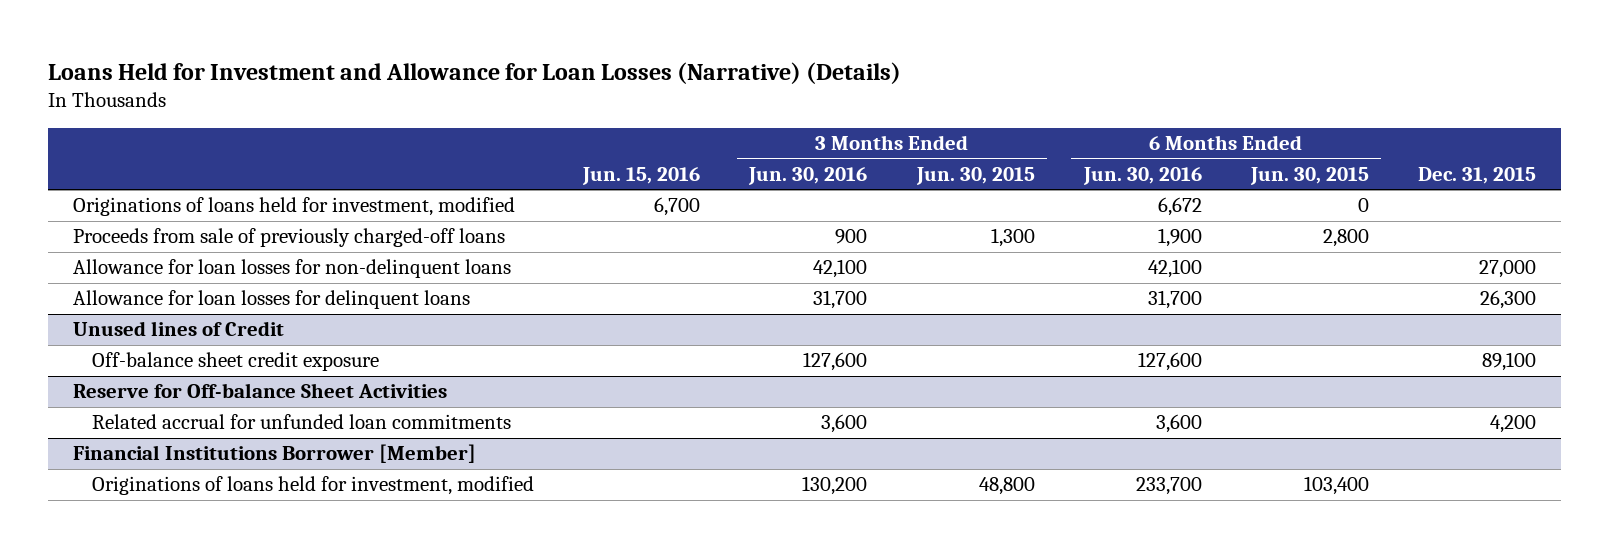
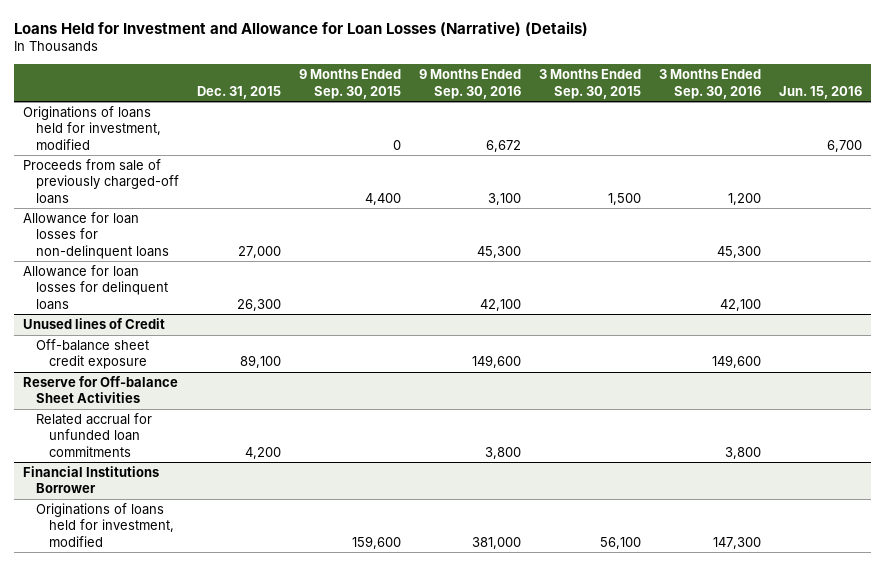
- | Jun. 15, 2016 | 3 Months Ended Jun. 30, 2016 | 3 Months Ended Jun. 30, 2015 | 6 Months Ended Jun. 30, 2016 | 6 Months Ended Jun. 30, 2015 | Dec. 31, 2015
+ | Dec. 31, 2015 | 9 Months Ended Sep. 30, 2015 | 9 Months Ended Sep. 30, 2016 | 3 Months Ended Sep. 30, 2015 | 3 Months Ended Sep. 30, 2016 | Jun. 15, 2016
- Financial Institutions Borrower [Member]
+ Financial Institutions Borrower

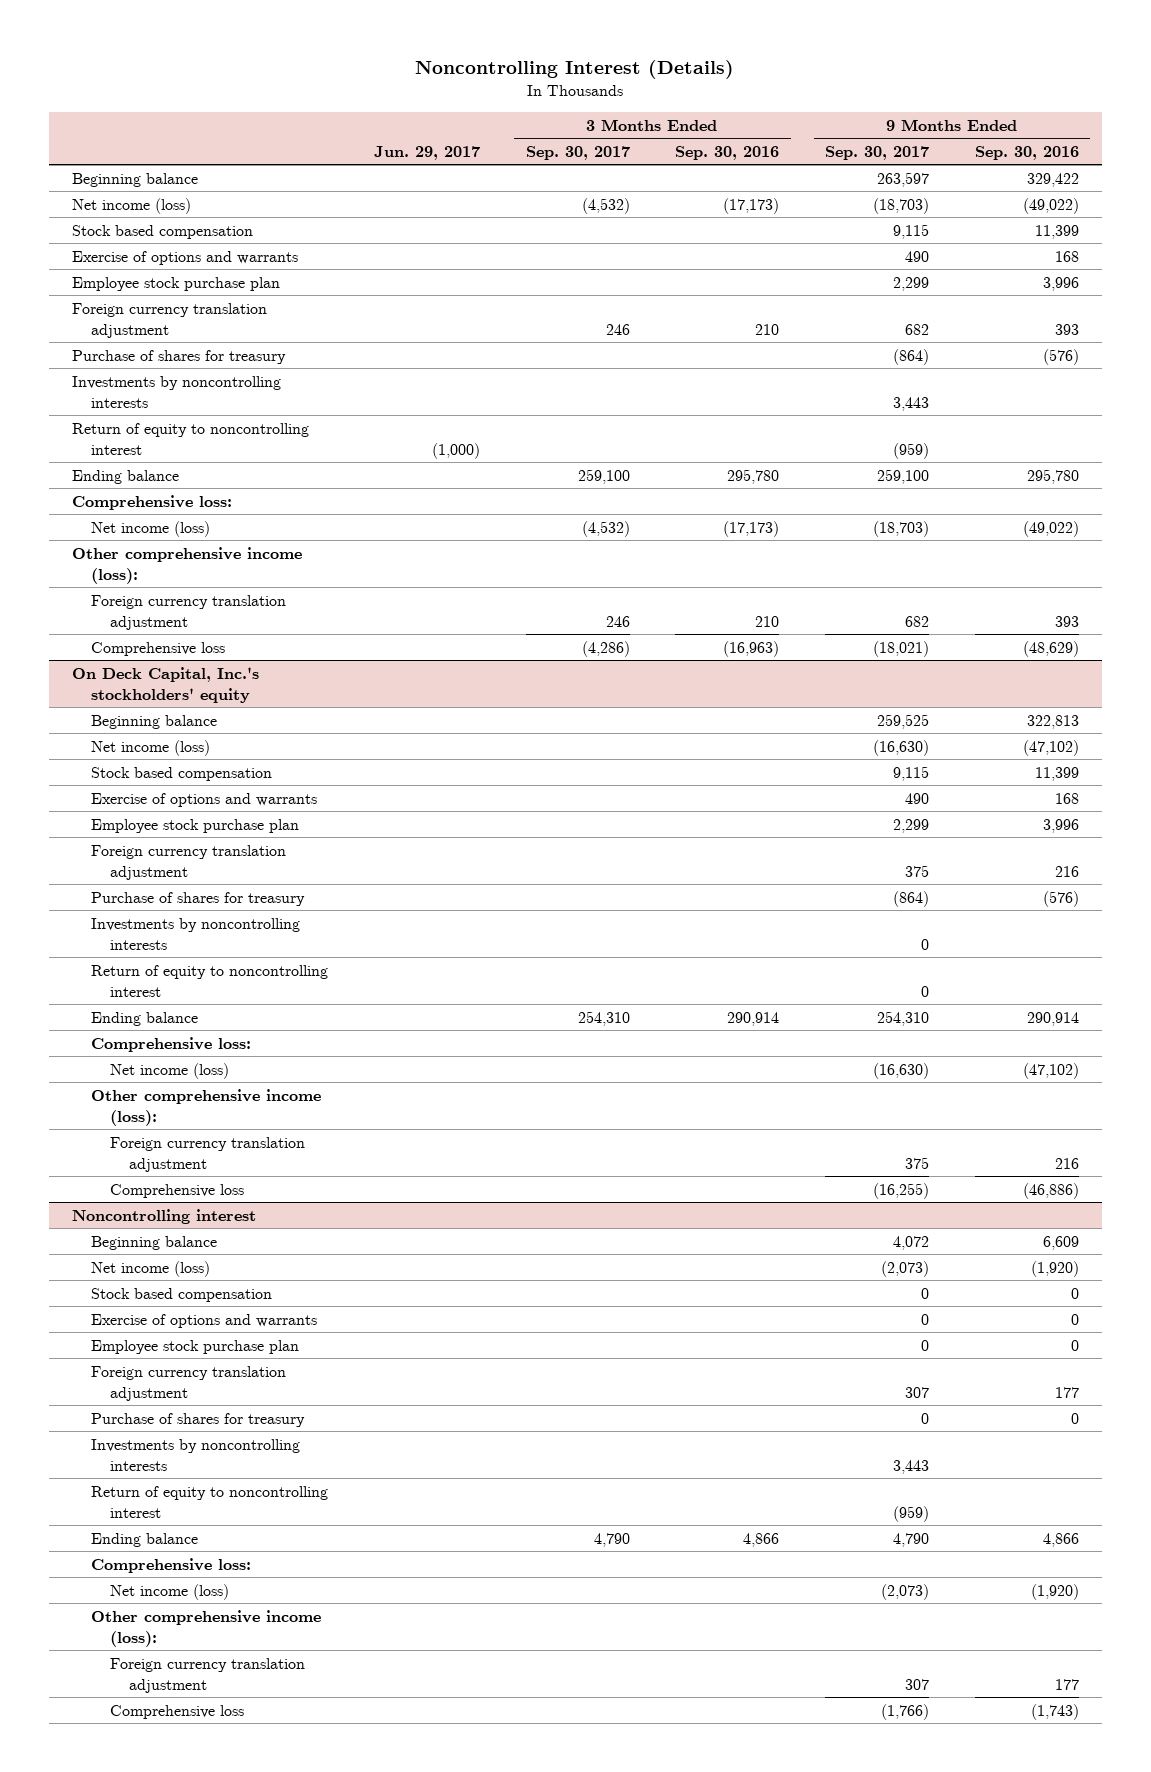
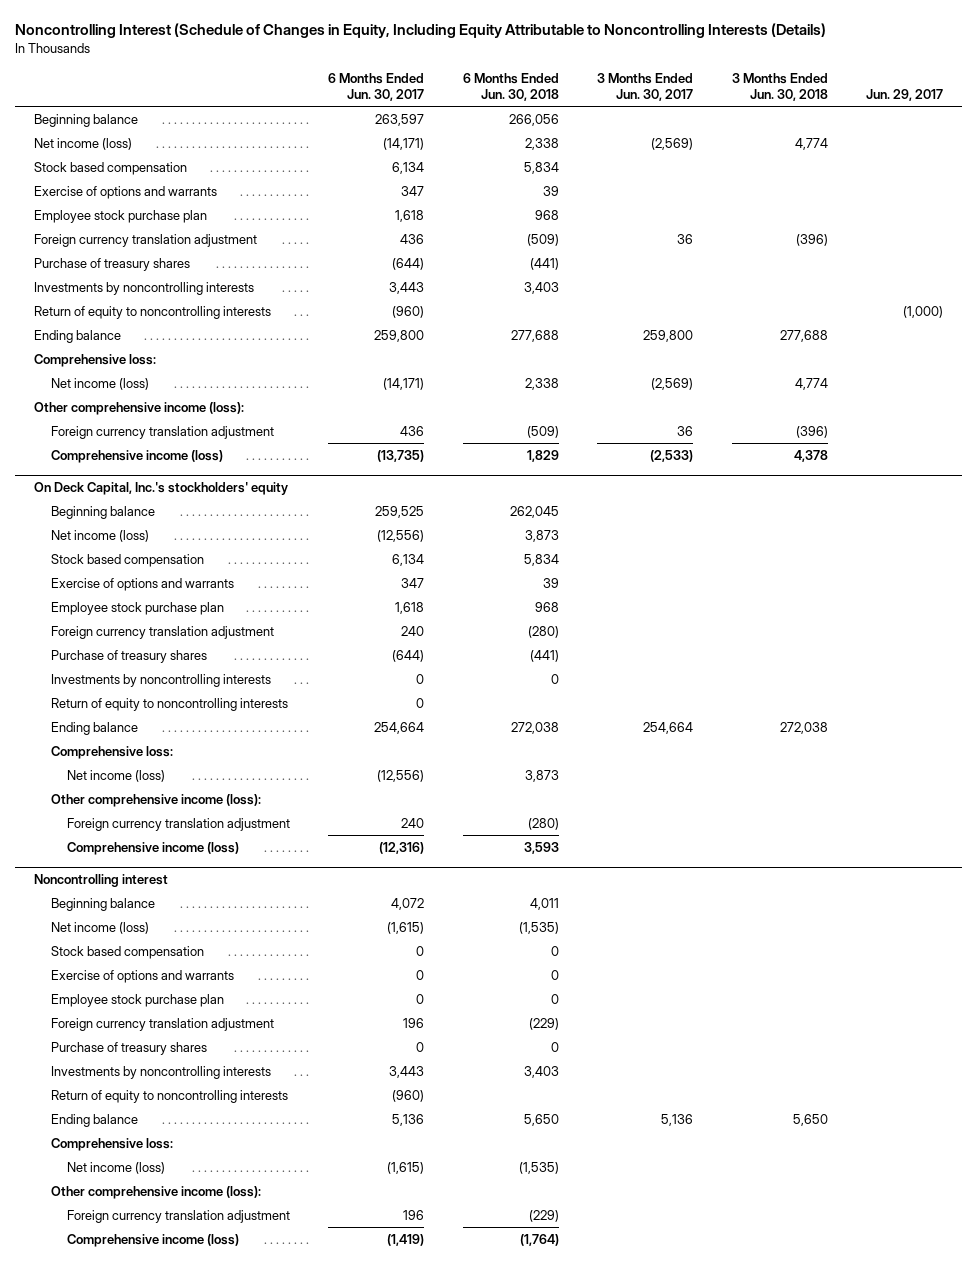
- Noncontrolling Interest (Details)
+ Noncontrolling Interest (Schedule of Changes in Equity, Including Equity Attributable to Noncontrolling Interests (Details)
- | Jun. 29, 2017 | 3 Months Ended Sep. 30, 2017 | 3 Months Ended Sep. 30, 2016 | 9 Months Ended Sep. 30, 2017 | 9 Months Ended Sep. 30, 2016
+ | 6 Months Ended Jun. 30, 2017 | 6 Months Ended Jun. 30, 2018 | 3 Months Ended Jun. 30, 2017 | 3 Months Ended Jun. 30, 2018 | Jun. 29, 2017
- Purchase of shares for treasury | | | | (864) | (576)
+ Purchase of treasury shares | (644) | (441) | | |
- Return of equity to noncontrolling interest | (1,000) | | | (959) |
+ Return of equity to noncontrolling interests | (960) | | | | (1,000)
- Comprehensive loss | | (4,286) | (16,963) | (18,021) | (48,629)
+ Comprehensive income (loss) | (13,735) | 1,829 | (2,533) | 4,378 |
@ On Deck Capital, Inc.'s stockholders' equity
- Purchase of shares for treasury | | | | (864) | (576)
+ Purchase of treasury shares | (644) | (441) | | |
- Return of equity to noncontrolling interest | | | | 0 |
+ Return of equity to noncontrolling interests | 0 | | | |
- Comprehensive loss | | | | (16,255) | (46,886)
+ Comprehensive income (loss) | (12,316) | 3,593 | | |
@ Noncontrolling interest
- Purchase of shares for treasury | | | | 0 | 0
+ Purchase of treasury shares | 0 | 0 | | |
- Return of equity to noncontrolling interest | | | | (959) |
+ Return of equity to noncontrolling interests | (960) | | | |
- Comprehensive loss | | | | (1,766) | (1,743)
+ Comprehensive income (loss) | (1,419) | (1,764) | | |

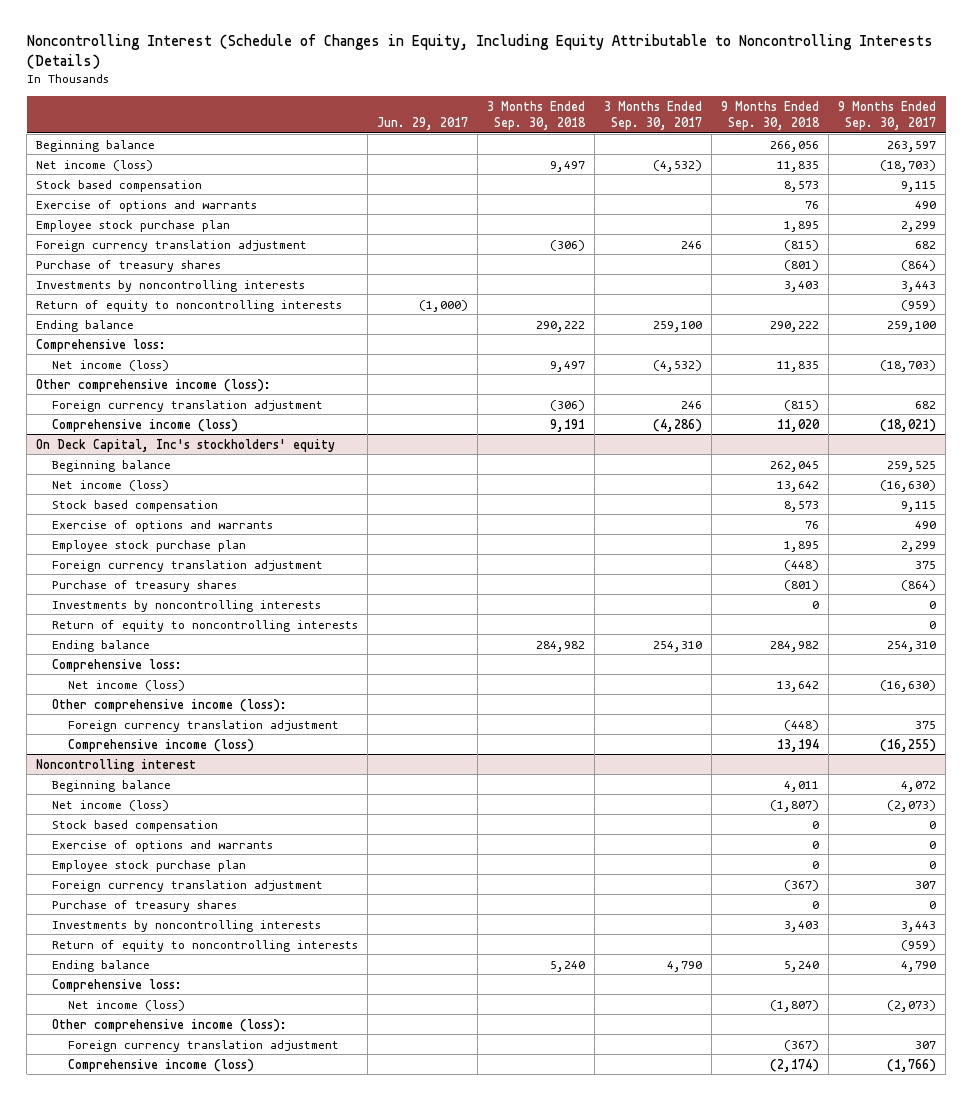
- | 6 Months Ended Jun. 30, 2017 | 6 Months Ended Jun. 30, 2018 | 3 Months Ended Jun. 30, 2017 | 3 Months Ended Jun. 30, 2018 | Jun. 29, 2017
+ | Jun. 29, 2017 | 3 Months Ended Sep. 30, 2018 | 3 Months Ended Sep. 30, 2017 | 9 Months Ended Sep. 30, 2018 | 9 Months Ended Sep. 30, 2017
- On Deck Capital, Inc.'s stockholders' equity
+ On Deck Capital, Inc's stockholders' equity

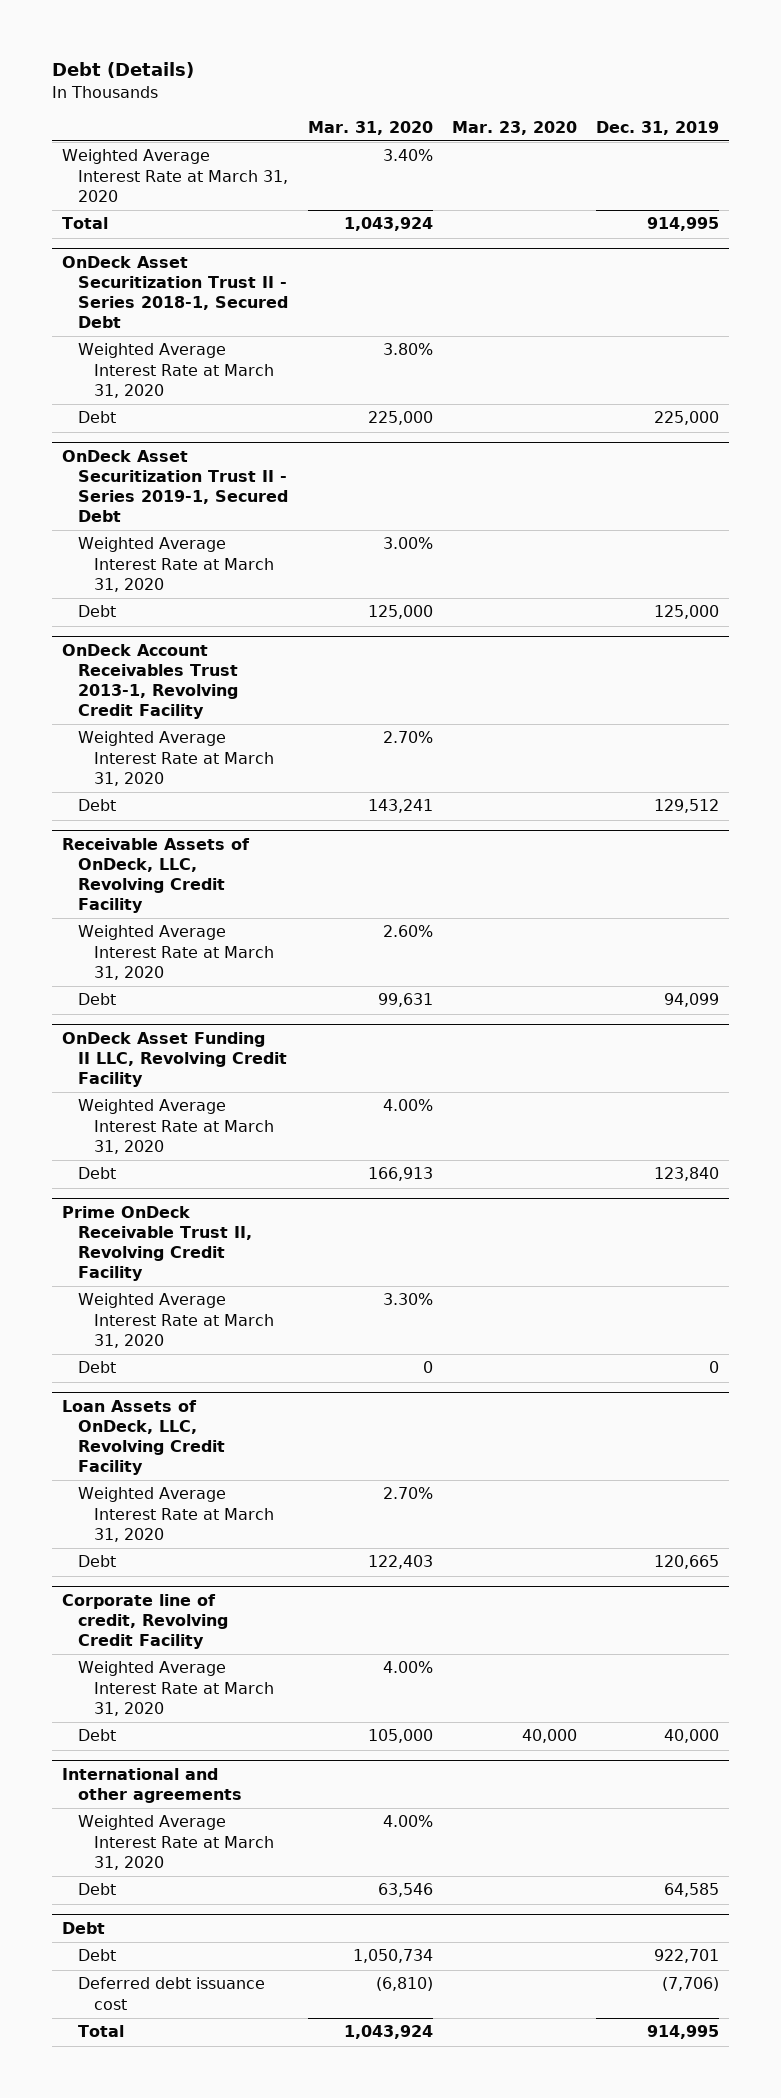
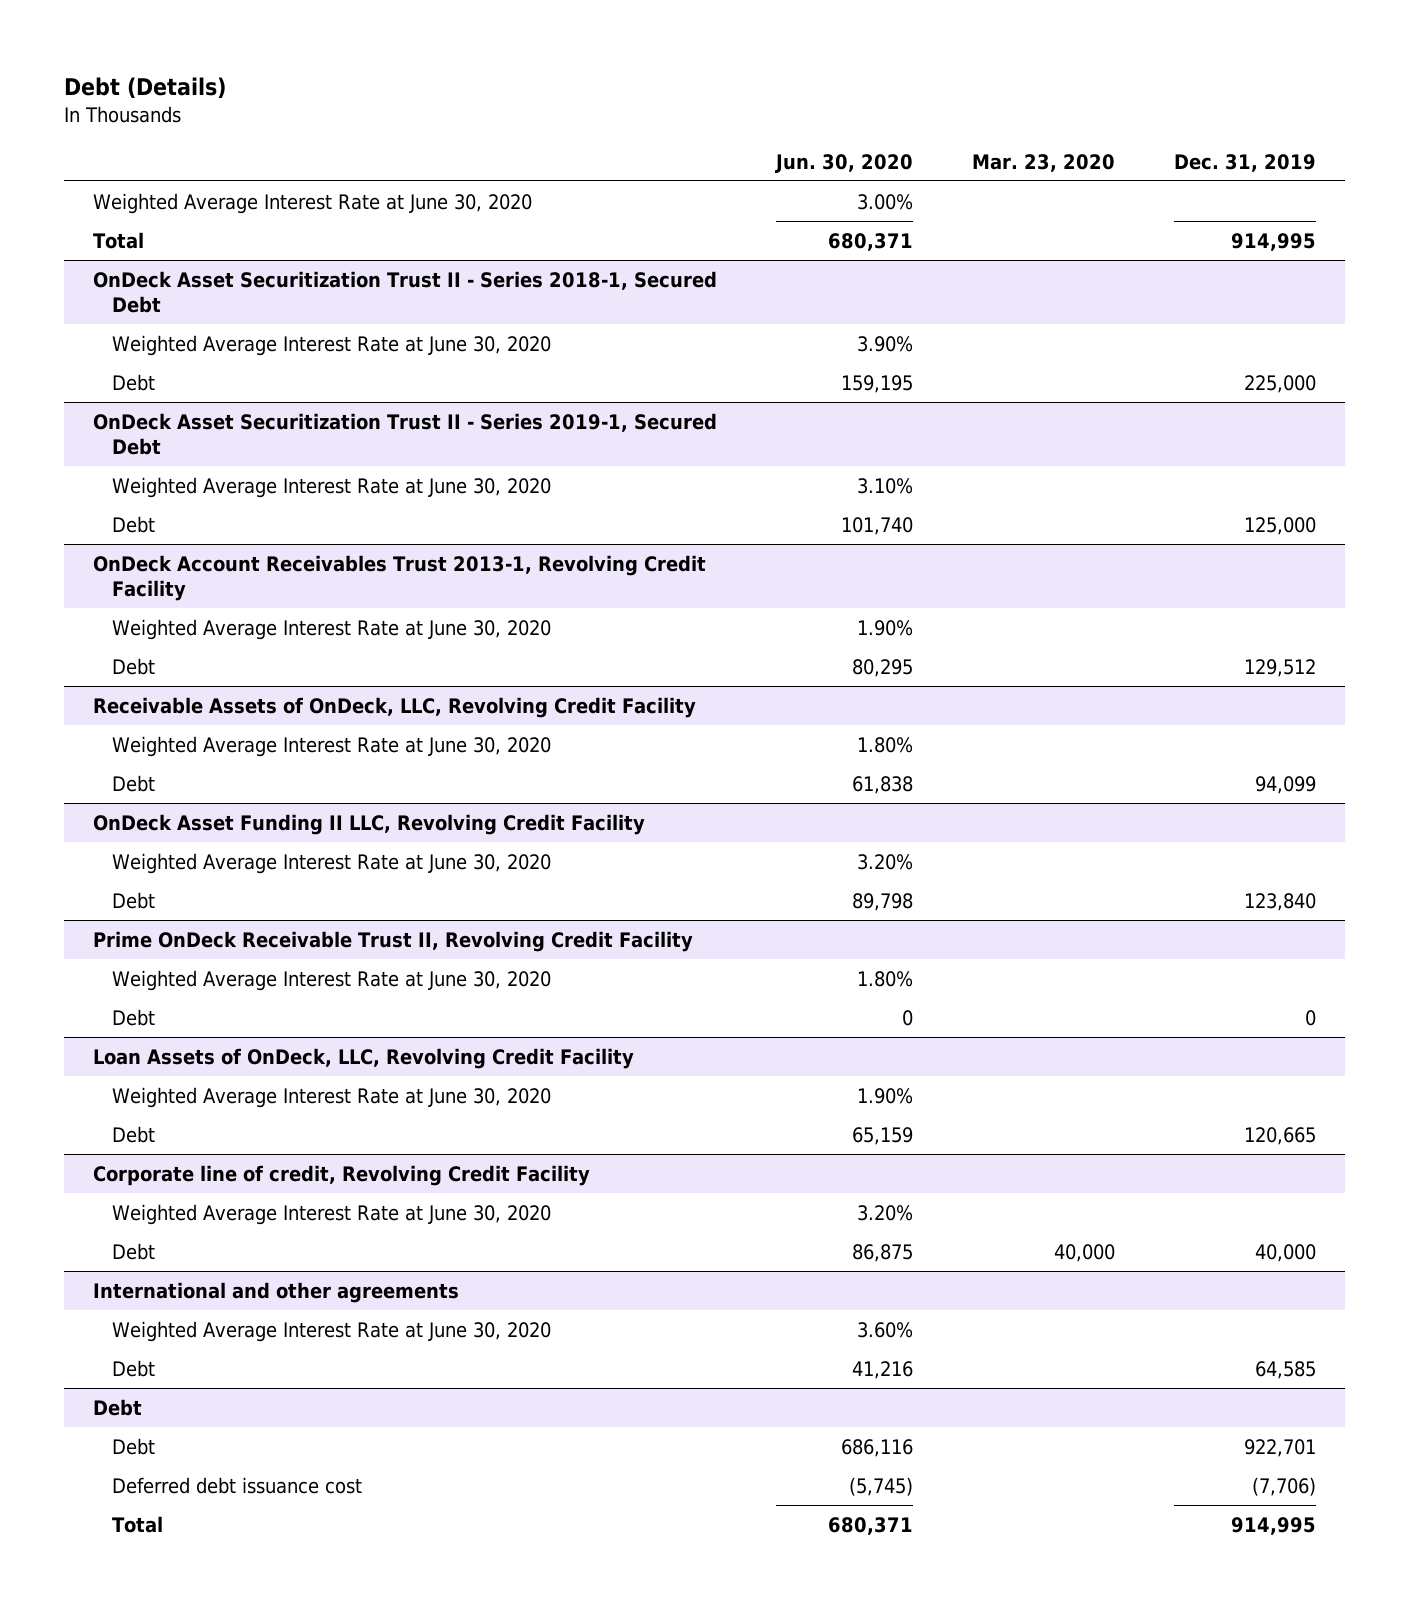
- | Mar. 31, 2020 | Mar. 23, 2020 | Dec. 31, 2019
+ | Jun. 30, 2020 | Mar. 23, 2020 | Dec. 31, 2019
- Weighted Average Interest Rate at March 31, 2020 | 3.40% | |
+ Weighted Average Interest Rate at June 30, 2020 | 3.00% | |
@ OnDeck Asset Securitization Trust II - Series 2018-1, Secured Debt
- Weighted Average Interest Rate at March 31, 2020 | 3.80% | |
+ Weighted Average Interest Rate at June 30, 2020 | 3.90% | |
@ OnDeck Asset Securitization Trust II - Series 2019-1, Secured Debt
- Weighted Average Interest Rate at March 31, 2020 | 3.00% | |
+ Weighted Average Interest Rate at June 30, 2020 | 3.10% | |
@ OnDeck Account Receivables Trust 2013-1, Revolving Credit Facility
- Weighted Average Interest Rate at March 31, 2020 | 2.70% | |
+ Weighted Average Interest Rate at June 30, 2020 | 1.90% | |
@ Receivable Assets of OnDeck, LLC, Revolving Credit Facility
- Weighted Average Interest Rate at March 31, 2020 | 2.60% | |
+ Weighted Average Interest Rate at June 30, 2020 | 1.80% | |
@ OnDeck Asset Funding II LLC, Revolving Credit Facility
- Weighted Average Interest Rate at March 31, 2020 | 4.00% | |
+ Weighted Average Interest Rate at June 30, 2020 | 3.20% | |
@ Prime OnDeck Receivable Trust II, Revolving Credit Facility
- Weighted Average Interest Rate at March 31, 2020 | 3.30% | |
+ Weighted Average Interest Rate at June 30, 2020 | 1.80% | |
@ Loan Assets of OnDeck, LLC, Revolving Credit Facility
- Weighted Average Interest Rate at March 31, 2020 | 2.70% | |
+ Weighted Average Interest Rate at June 30, 2020 | 1.90% | |
@ Corporate line of credit, Revolving Credit Facility
- Weighted Average Interest Rate at March 31, 2020 | 4.00% | |
+ Weighted Average Interest Rate at June 30, 2020 | 3.20% | |
@ International and other agreements
- Weighted Average Interest Rate at March 31, 2020 | 4.00% | |
+ Weighted Average Interest Rate at June 30, 2020 | 3.60% | |

